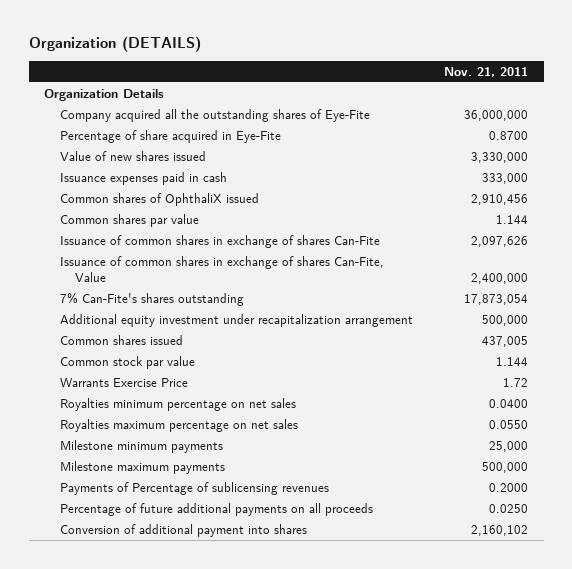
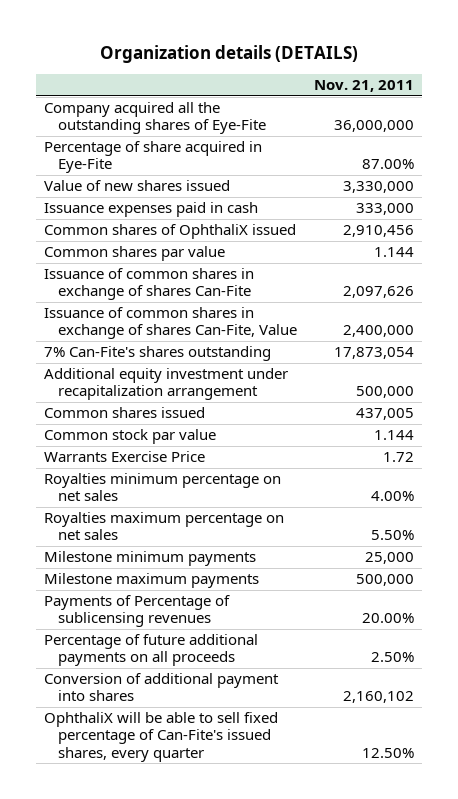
- Organization (DETAILS)
+ Organization details (DETAILS)
- Organization Details
- Percentage of share acquired in Eye-Fite | 0.8700
+ Percentage of share acquired in Eye-Fite | 87.00%
- Royalties minimum percentage on net sales | 0.0400
- Royalties maximum percentage on net sales | 0.0550
+ Royalties minimum percentage on net sales | 4.00%
+ Royalties maximum percentage on net sales | 5.50%
- Payments of Percentage of sublicensing revenues | 0.2000
- Percentage of future additional payments on all proceeds | 0.0250
+ Payments of Percentage of sublicensing revenues | 20.00%
+ Percentage of future additional payments on all proceeds | 2.50%
+ OphthaliX will be able to sell fixed percentage of Can-Fite's issued shares, every quarter | 12.50%

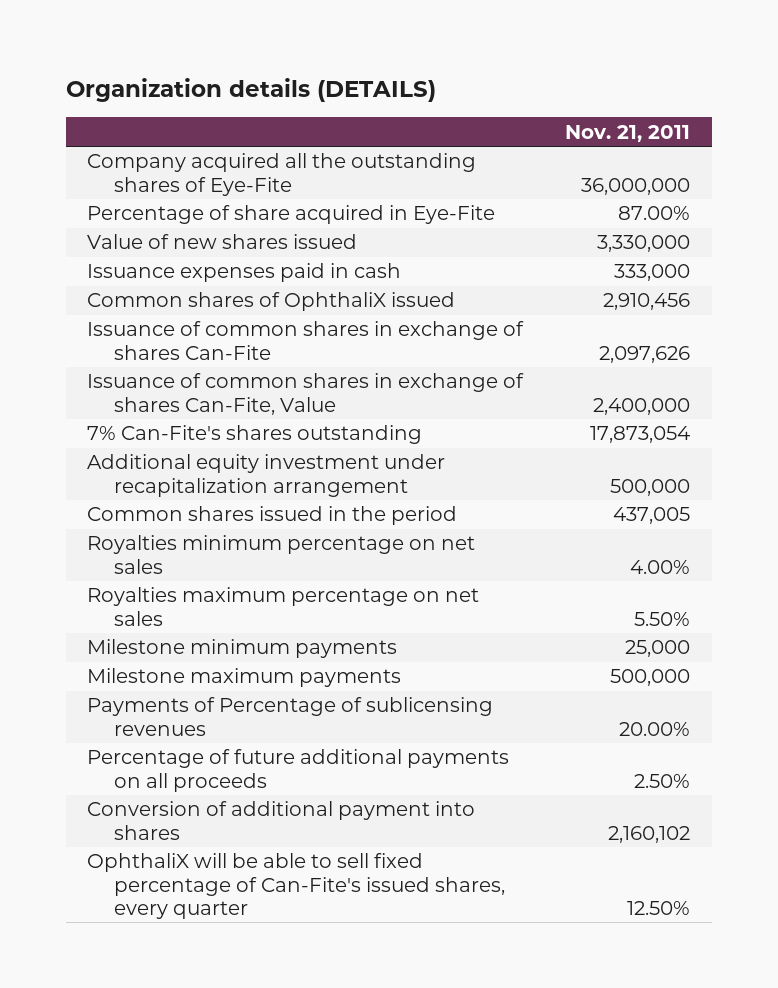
- Common shares par value | 1.144
- Common shares issued | 437,005
- Common stock par value | 1.144
- Warrants Exercise Price | 1.72
+ Common shares issued in the period | 437,005

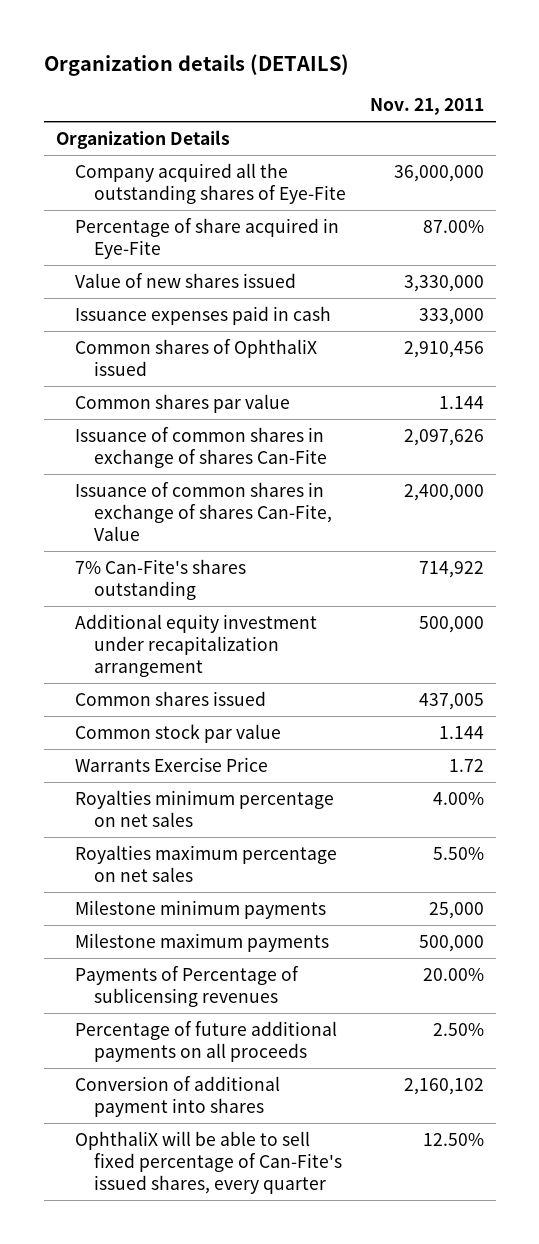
+ Organization Details
+ Common shares par value | 1.144
- 7% Can-Fite's shares outstanding | 17,873,054
+ 7% Can-Fite's shares outstanding | 714,922
- Common shares issued in the period | 437,005
+ Common shares issued | 437,005
+ Common stock par value | 1.144
+ Warrants Exercise Price | 1.72

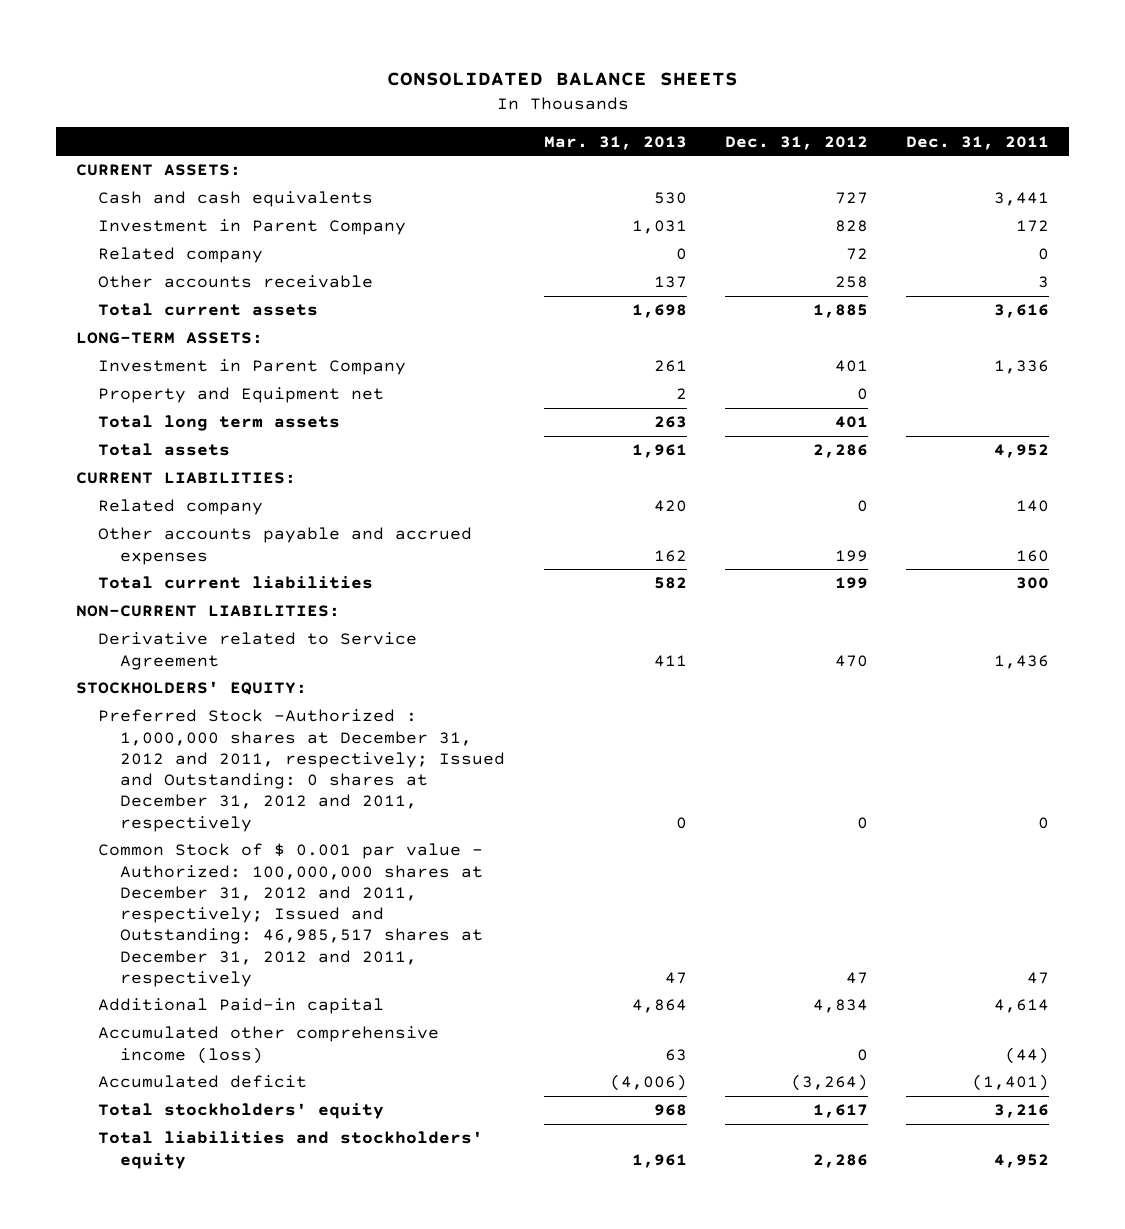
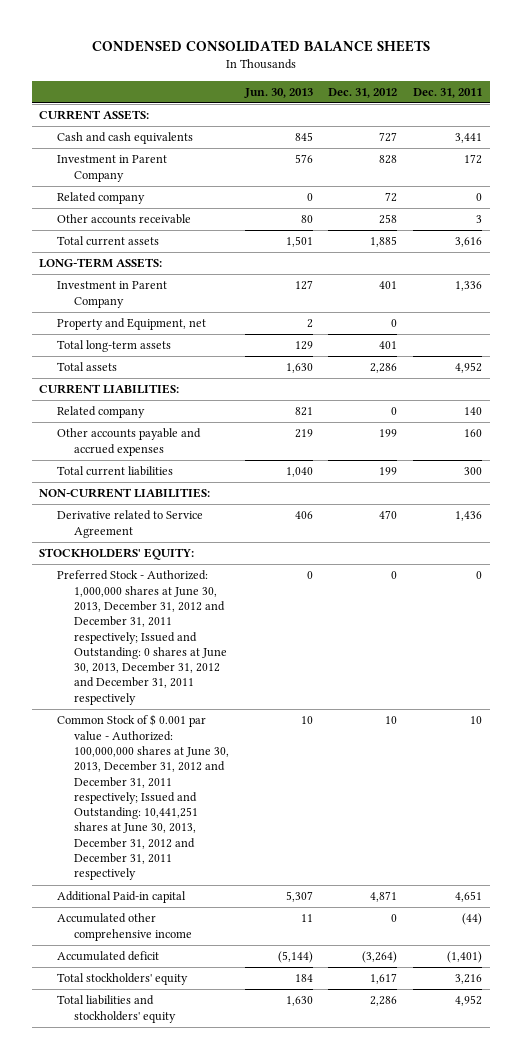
- CONSOLIDATED BALANCE SHEETS
+ CONDENSED CONSOLIDATED BALANCE SHEETS
- | Mar. 31, 2013 | Dec. 31, 2012 | Dec. 31, 2011
+ | Jun. 30, 2013 | Dec. 31, 2012 | Dec. 31, 2011
- Property and Equipment net | 2 | 0 |
- Total long term assets | 263 | 401 |
+ Property and Equipment, net | 2 | 0 |
+ Total long-term assets | 129 | 401 |
- Preferred Stock -Authorized : 1,000,000 shares at December 31, 2012 and 2011, respectively; Issued and Outstanding: 0 shares at December 31, 2012 and 2011, respectively | 0 | 0 | 0
- Common Stock of $ 0.001 par value - Authorized: 100,000,000 shares at December 31, 2012 and 2011, respectively; Issued and Outstanding: 46,985,517 shares at December 31, 2012 and 2011, respectively | 47 | 47 | 47
- Additional Paid-in capital | 4,864 | 4,834 | 4,614
- Accumulated other comprehensive income (loss) | 63 | 0 | (44)
+ Preferred Stock - Authorized: 1,000,000 shares at June 30, 2013, December 31, 2012 and December 31, 2011 respectively; Issued and Outstanding: 0 shares at June 30, 2013, December 31, 2012 and December 31, 2011 respectively | 0 | 0 | 0
+ Common Stock of $ 0.001 par value - Authorized: 100,000,000 shares at June 30, 2013, December 31, 2012 and December 31, 2011 respectively; Issued and Outstanding: 10,441,251 shares at June 30, 2013, December 31, 2012 and December 31, 2011 respectively | 10 | 10 | 10
+ Additional Paid-in capital | 5,307 | 4,871 | 4,651
+ Accumulated other comprehensive income | 11 | 0 | (44)

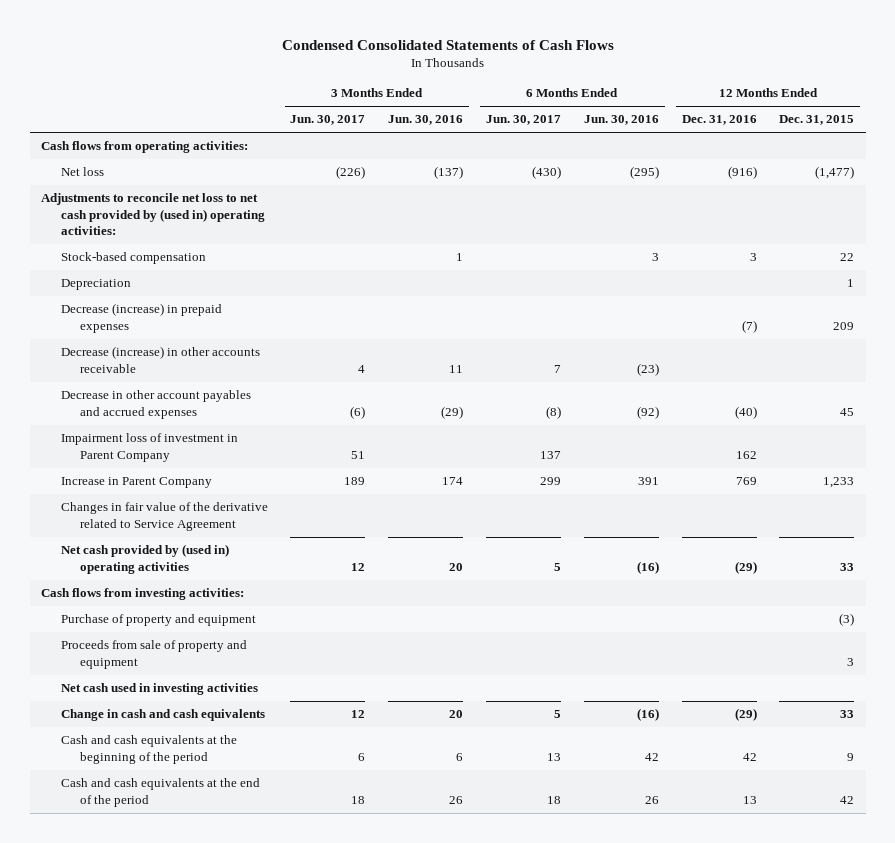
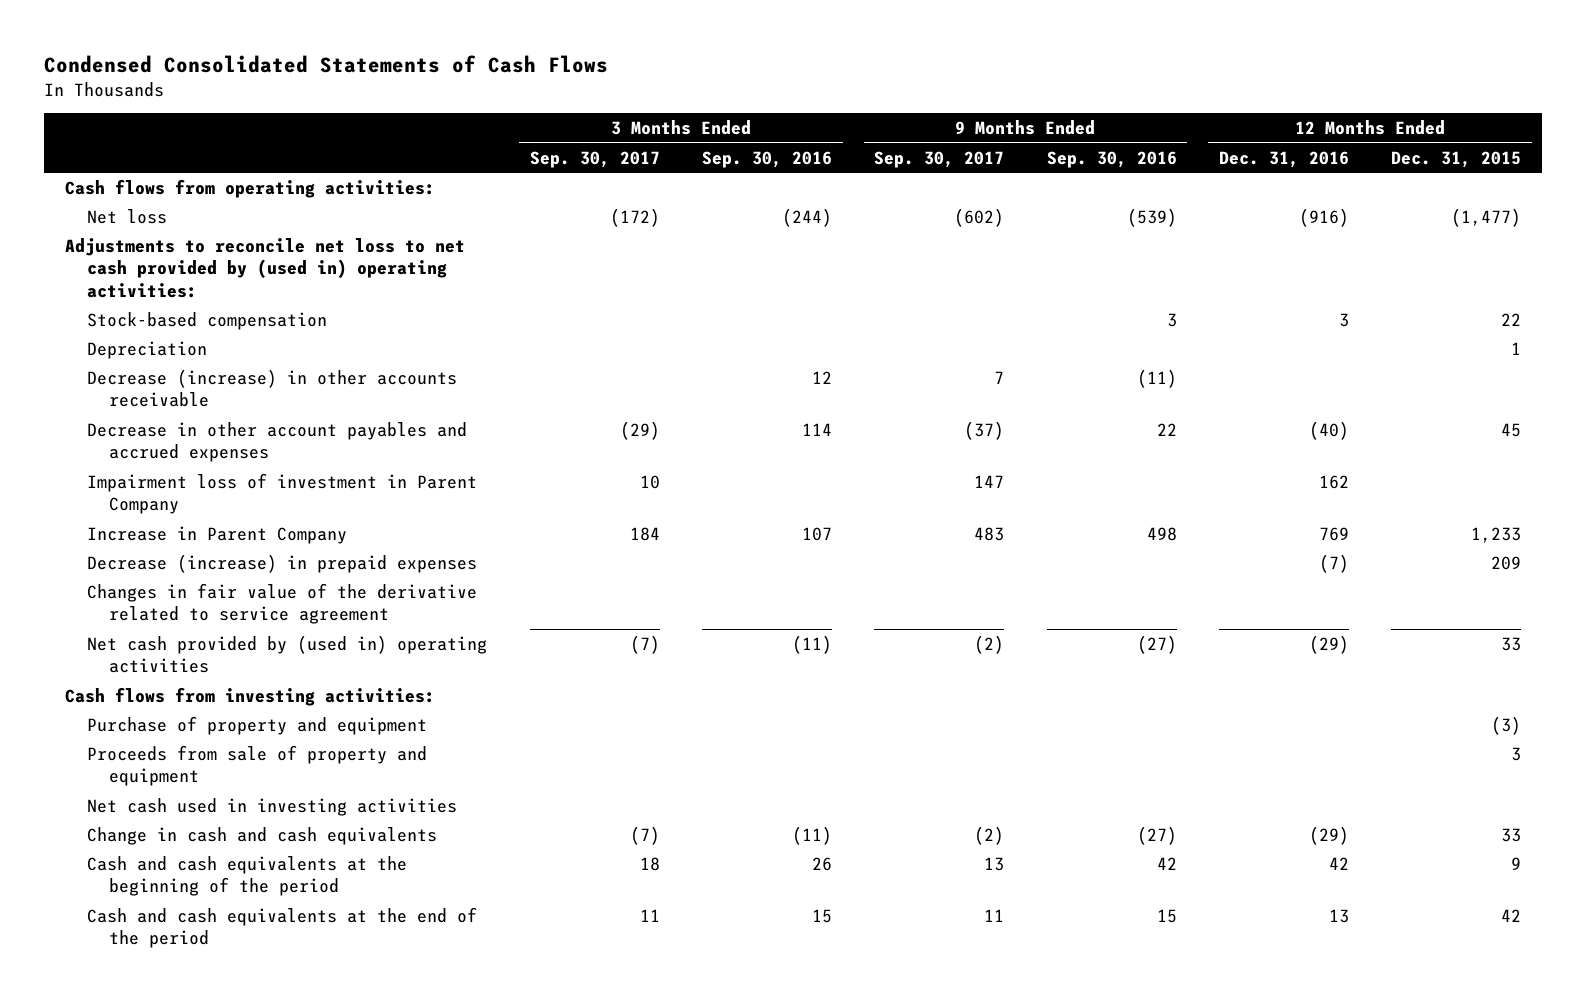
- | 3 Months Ended Jun. 30, 2017 | 3 Months Ended Jun. 30, 2016 | 6 Months Ended Jun. 30, 2017 | 6 Months Ended Jun. 30, 2016 | 12 Months Ended Dec. 31, 2016 | 12 Months Ended Dec. 31, 2015
+ | 3 Months Ended Sep. 30, 2017 | 3 Months Ended Sep. 30, 2016 | 9 Months Ended Sep. 30, 2017 | 9 Months Ended Sep. 30, 2016 | 12 Months Ended Dec. 31, 2016 | 12 Months Ended Dec. 31, 2015
- Changes in fair value of the derivative related to Service Agreement
moved down: Decrease (increase) in prepaid expenses | | | | | (7) | 209
+ Changes in fair value of the derivative related to service agreement

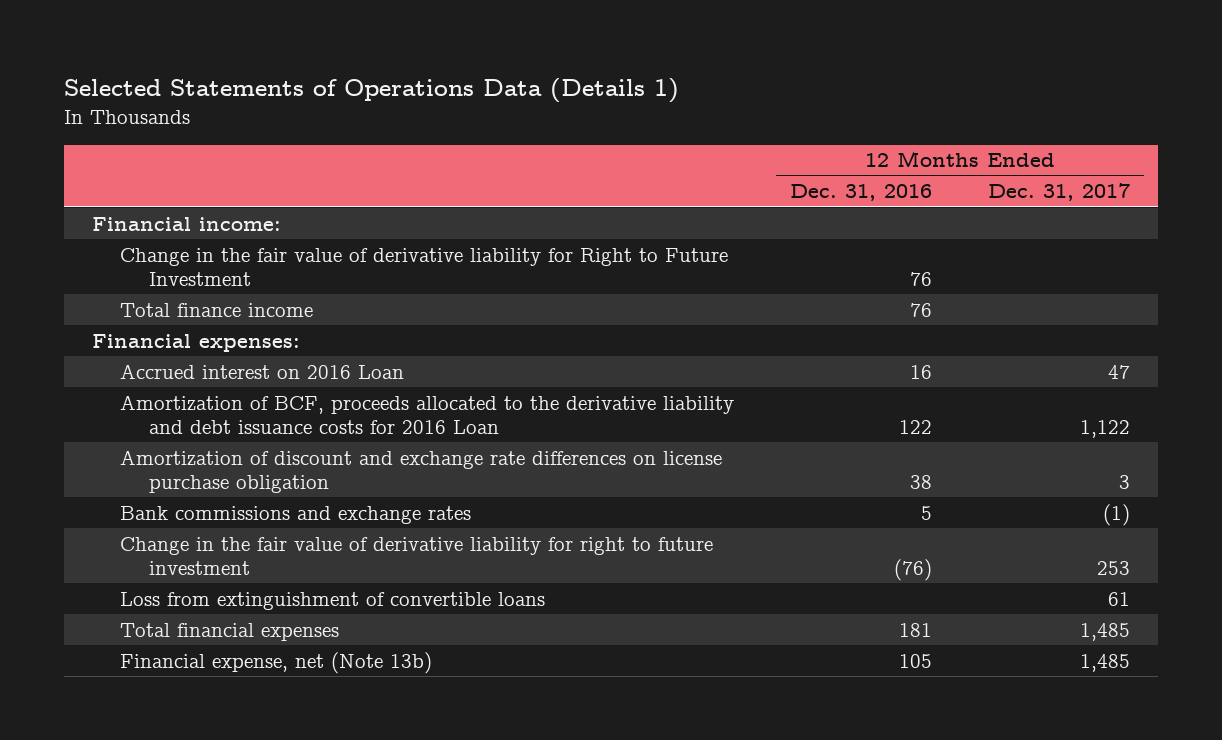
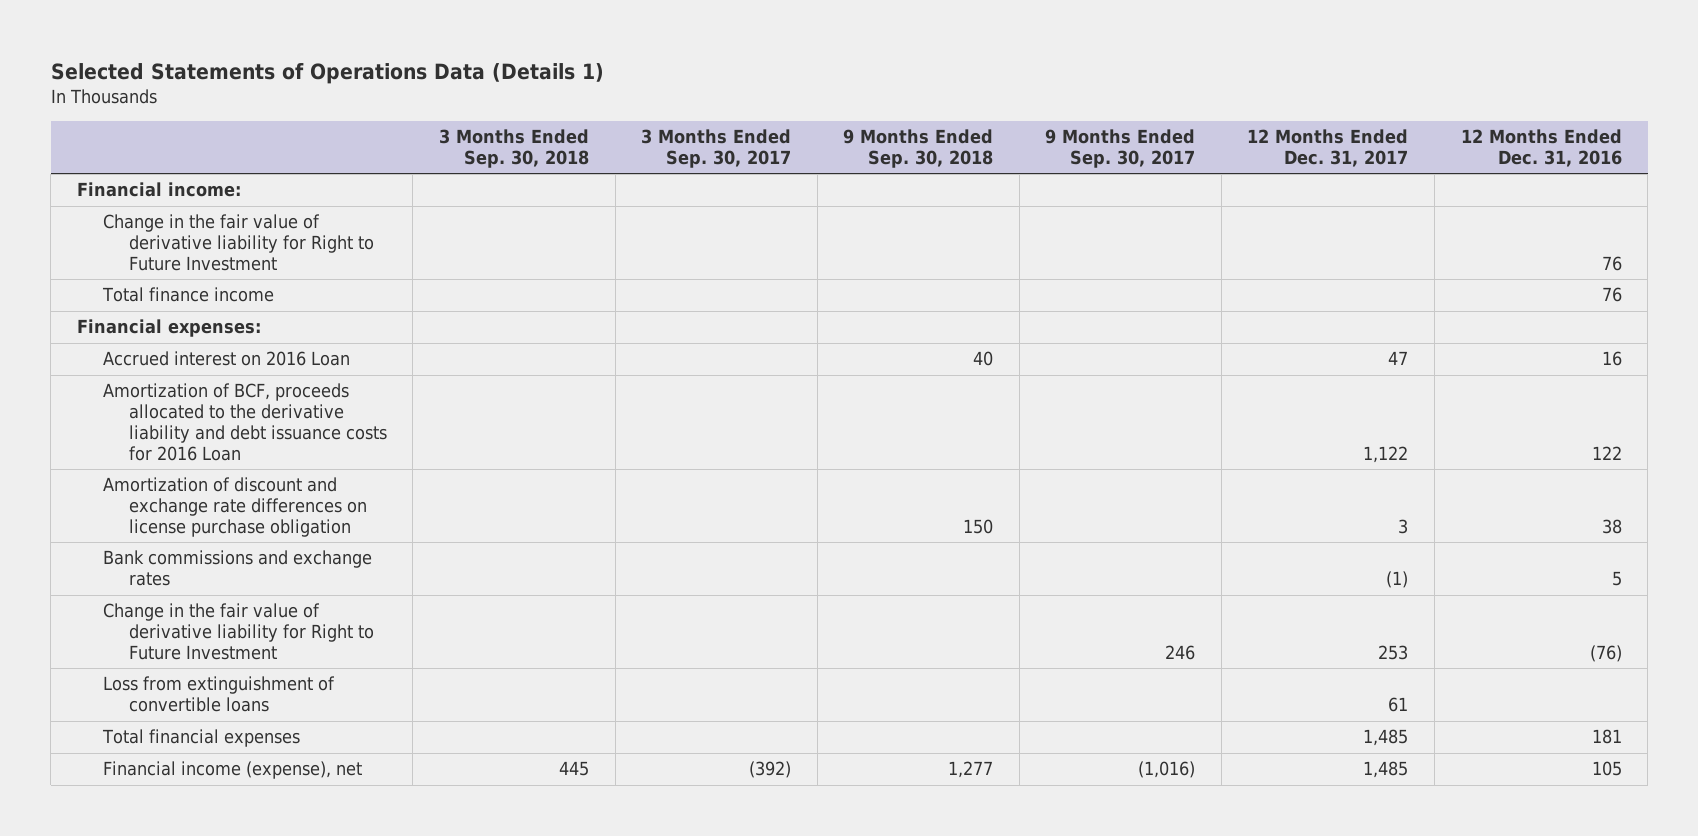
- | 12 Months Ended Dec. 31, 2016 | 12 Months Ended Dec. 31, 2017
+ | 3 Months Ended Sep. 30, 2018 | 3 Months Ended Sep. 30, 2017 | 9 Months Ended Sep. 30, 2018 | 9 Months Ended Sep. 30, 2017 | 12 Months Ended Dec. 31, 2017 | 12 Months Ended Dec. 31, 2016
- Change in the fair value of derivative liability for right to future investment | (76) | 253
+ Change in the fair value of derivative liability for Right to Future Investment | | | | 246 | 253 | (76)
- Financial expense, net (Note 13b) | 105 | 1,485
+ Financial income (expense), net | 445 | (392) | 1,277 | (1,016) | 1,485 | 105

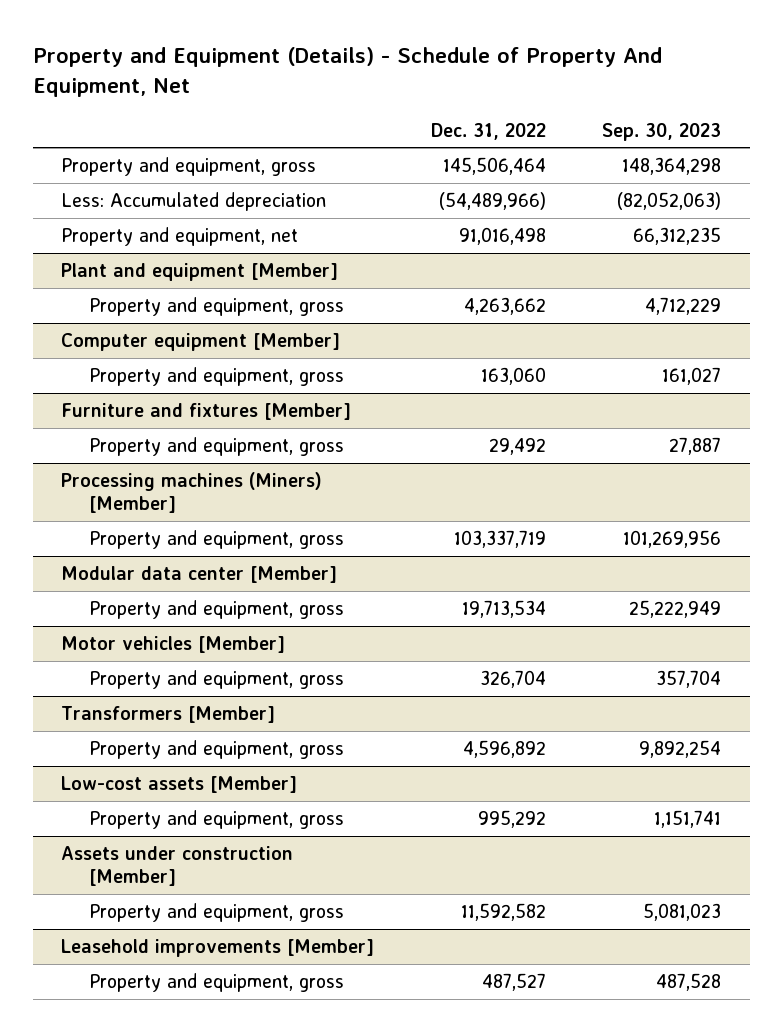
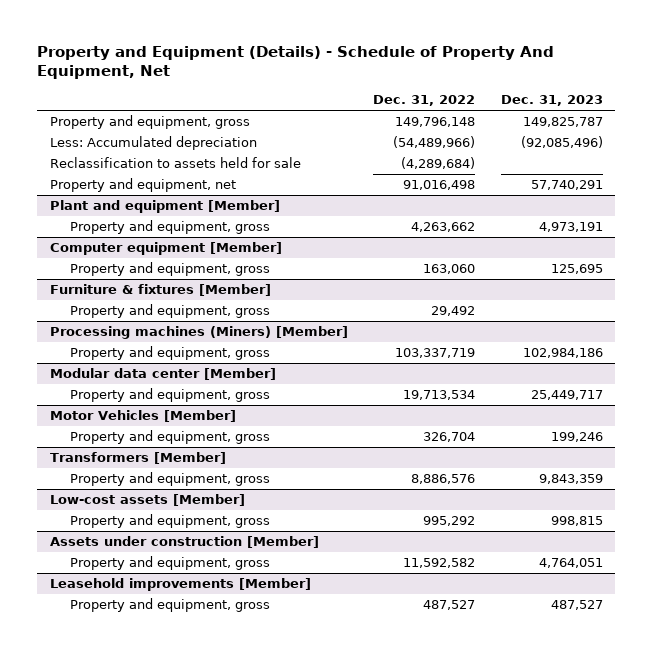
- | Dec. 31, 2022 | Sep. 30, 2023
+ | Dec. 31, 2022 | Dec. 31, 2023
- Property and equipment, gross | 145,506,464 | 148,364,298
+ Property and equipment, gross | 149,796,148 | 149,825,787
+ Reclassification to assets held for sale | (4,289,684) |
- Furniture and fixtures [Member]
+ Furniture & fixtures [Member]
- Motor vehicles [Member]
+ Motor Vehicles [Member]
@ Transformers [Member]
- Property and equipment, gross | 4,596,892 | 9,892,254
+ Property and equipment, gross | 8,886,576 | 9,843,359

